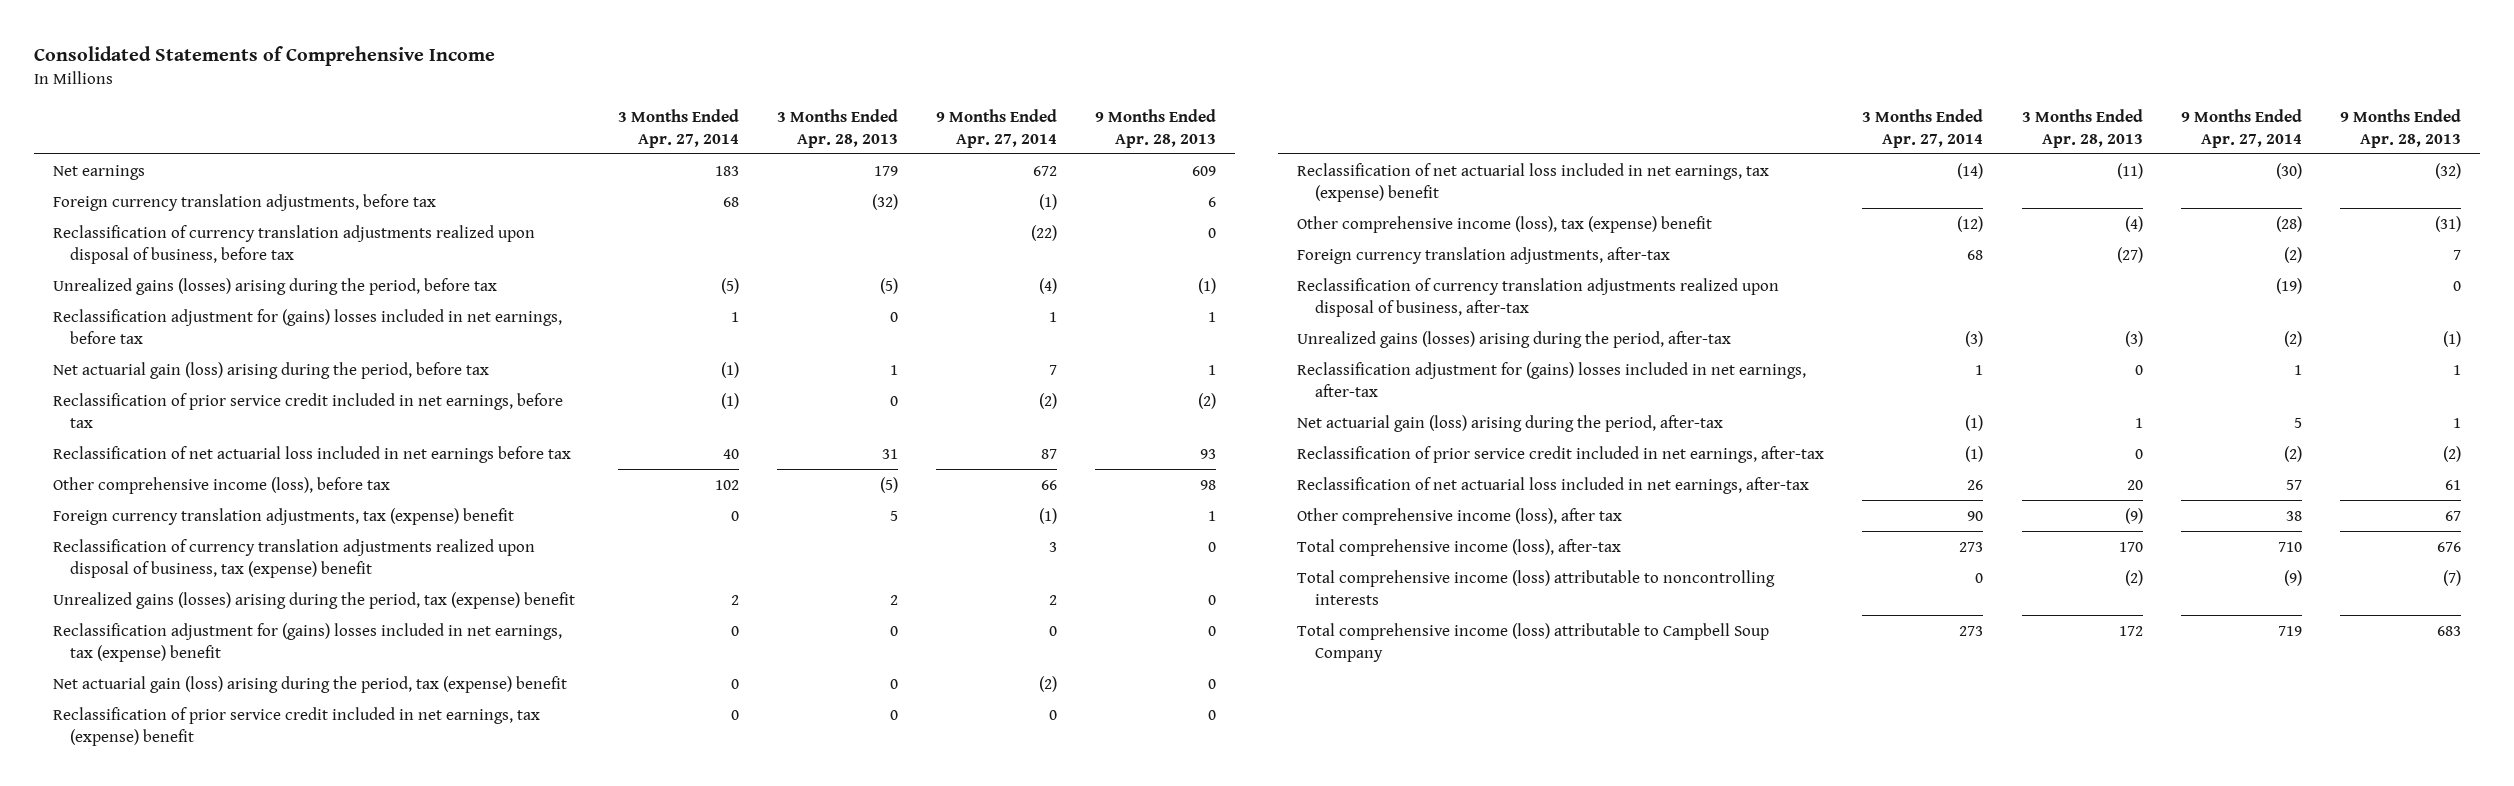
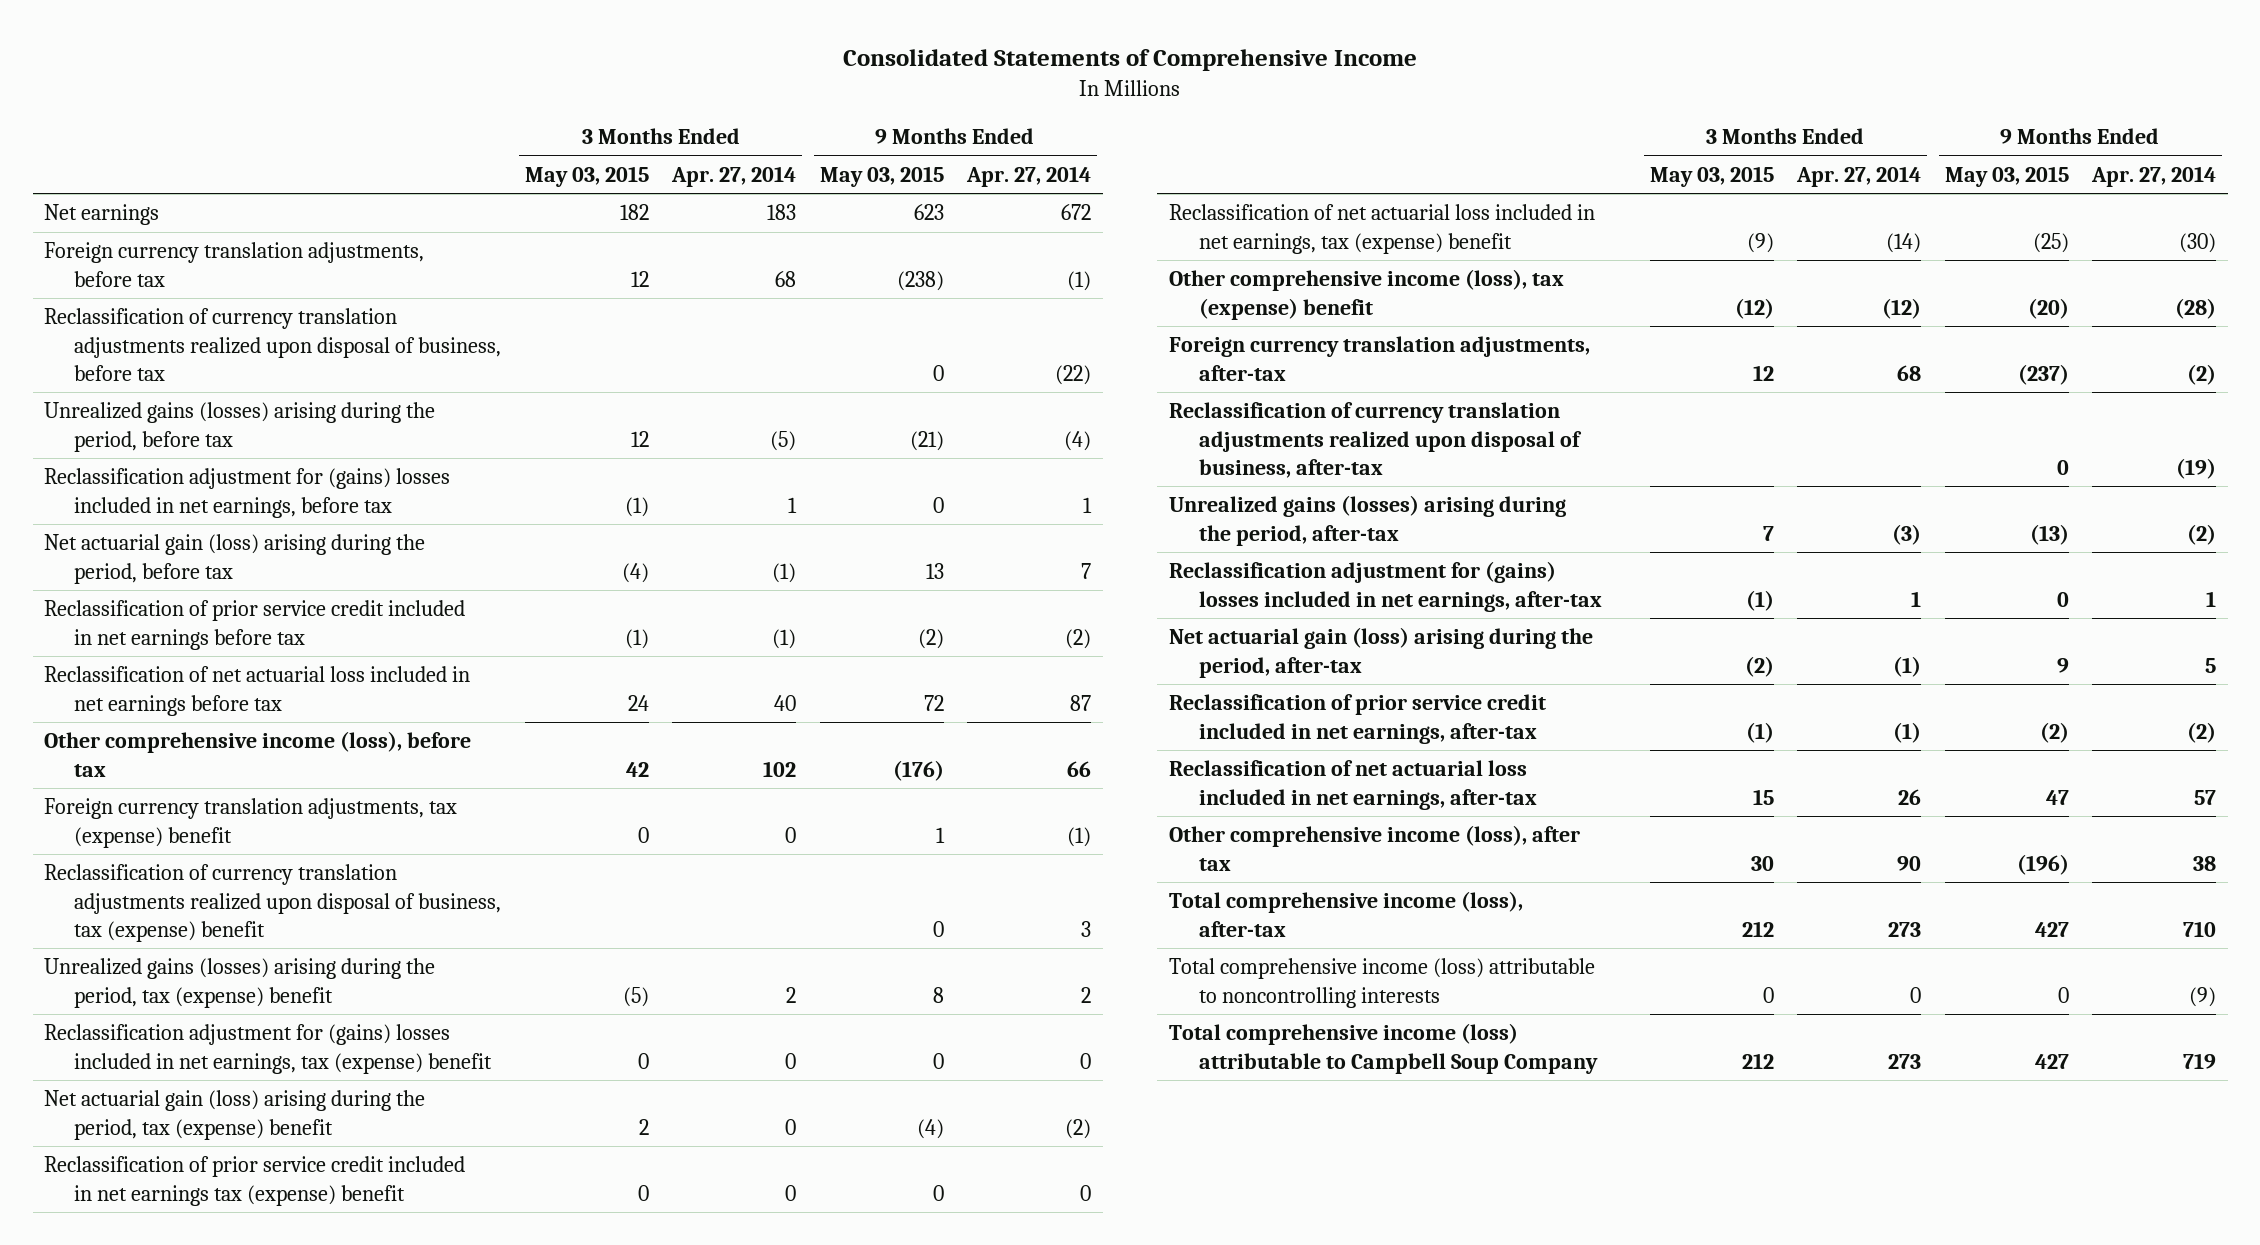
- | 3 Months Ended Apr. 27, 2014 | 3 Months Ended Apr. 28, 2013 | 9 Months Ended Apr. 27, 2014 | 9 Months Ended Apr. 28, 2013
+ | 3 Months Ended May 03, 2015 | 3 Months Ended Apr. 27, 2014 | 9 Months Ended May 03, 2015 | 9 Months Ended Apr. 27, 2014
- Reclassification of prior service credit included in net earnings, before tax | (1) | 0 | (2) | (2)
+ Reclassification of prior service credit included in net earnings before tax | (1) | (1) | (2) | (2)
- Reclassification of prior service credit included in net earnings, tax (expense) benefit | 0 | 0 | 0 | 0
+ Reclassification of prior service credit included in net earnings tax (expense) benefit | 0 | 0 | 0 | 0

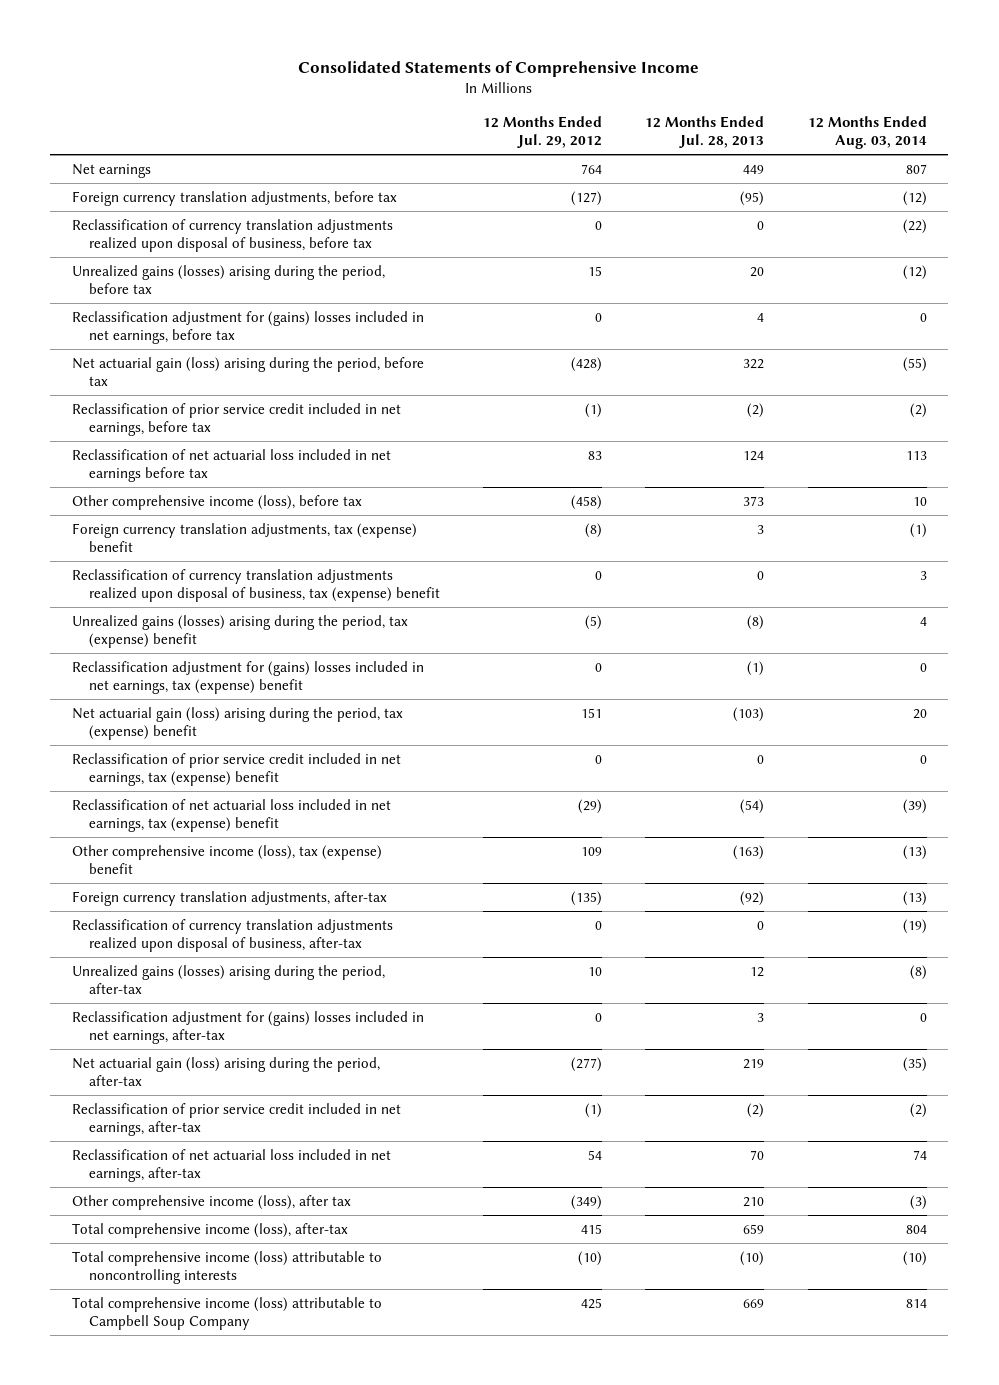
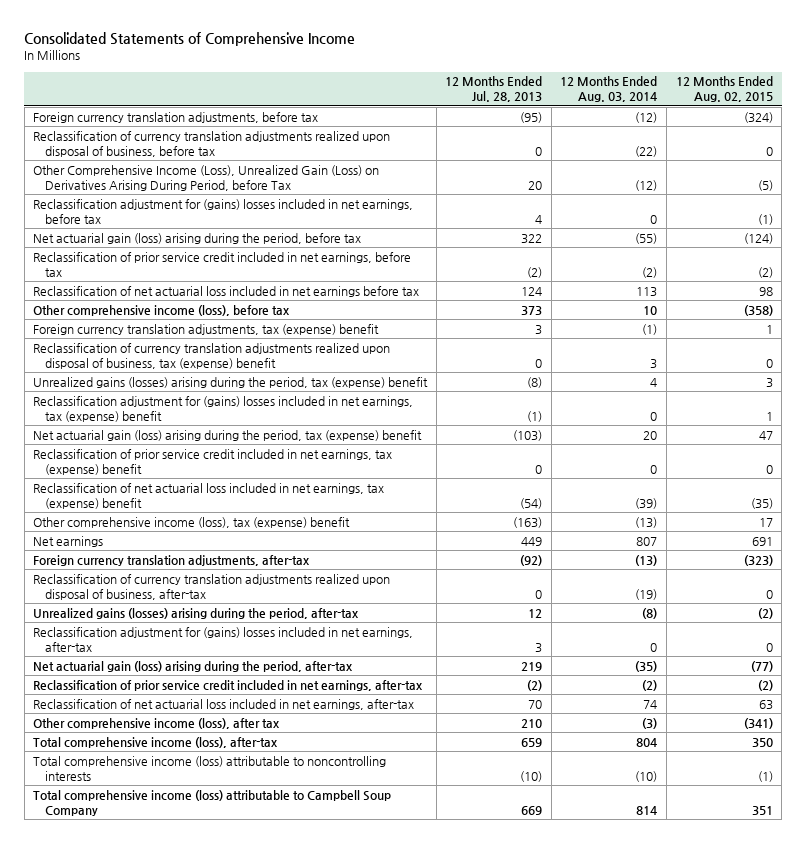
- | 12 Months Ended Jul. 29, 2012 | 12 Months Ended Jul. 28, 2013 | 12 Months Ended Aug. 03, 2014
+ | 12 Months Ended Jul. 28, 2013 | 12 Months Ended Aug. 03, 2014 | 12 Months Ended Aug. 02, 2015
- Unrealized gains (losses) arising during the period, before tax | 15 | 20 | (12)
+ Other Comprehensive Income (Loss), Unrealized Gain (Loss) on Derivatives Arising During Period, before Tax | 20 | (12) | (5)
moved down: Net earnings | 449 | 807 | 691

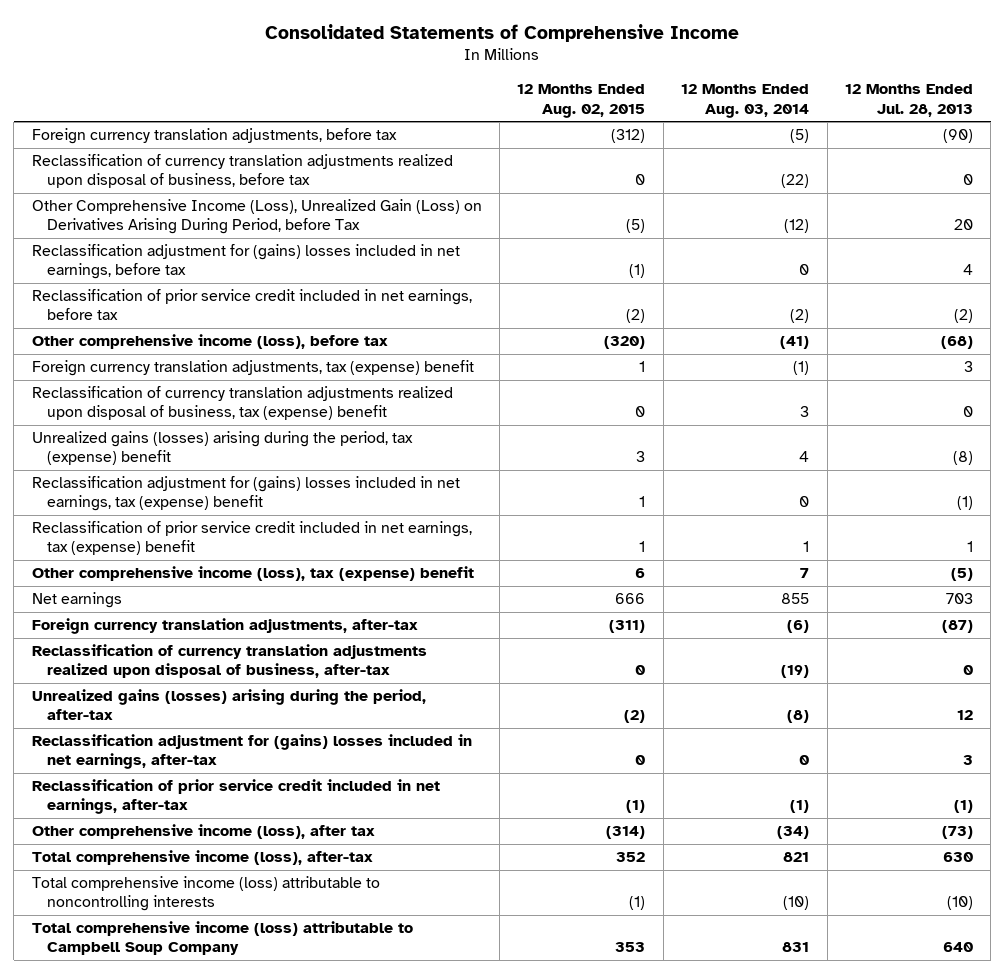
- | 12 Months Ended Jul. 28, 2013 | 12 Months Ended Aug. 03, 2014 | 12 Months Ended Aug. 02, 2015
+ | 12 Months Ended Aug. 02, 2015 | 12 Months Ended Aug. 03, 2014 | 12 Months Ended Jul. 28, 2013
- Foreign currency translation adjustments, before tax | (95) | (12) | (324)
+ Foreign currency translation adjustments, before tax | (312) | (5) | (90)
- Net actuarial gain (loss) arising during the period, before tax | 322 | (55) | (124)
- Reclassification of net actuarial loss included in net earnings before tax | 124 | 113 | 98
- Other comprehensive income (loss), before tax | 373 | 10 | (358)
+ Other comprehensive income (loss), before tax | (320) | (41) | (68)
- Net actuarial gain (loss) arising during the period, tax (expense) benefit | (103) | 20 | 47
- Reclassification of prior service credit included in net earnings, tax (expense) benefit | 0 | 0 | 0
- Reclassification of net actuarial loss included in net earnings, tax (expense) benefit | (54) | (39) | (35)
- Other comprehensive income (loss), tax (expense) benefit | (163) | (13) | 17
- Net earnings | 449 | 807 | 691
- Foreign currency translation adjustments, after-tax | (92) | (13) | (323)
+ Reclassification of prior service credit included in net earnings, tax (expense) benefit | 1 | 1 | 1
+ Other comprehensive income (loss), tax (expense) benefit | 6 | 7 | (5)
+ Net earnings | 666 | 855 | 703
+ Foreign currency translation adjustments, after-tax | (311) | (6) | (87)
- Net actuarial gain (loss) arising during the period, after-tax | 219 | (35) | (77)
- Reclassification of prior service credit included in net earnings, after-tax | (2) | (2) | (2)
- Reclassification of net actuarial loss included in net earnings, after-tax | 70 | 74 | 63
- Other comprehensive income (loss), after tax | 210 | (3) | (341)
- Total comprehensive income (loss), after-tax | 659 | 804 | 350
+ Reclassification of prior service credit included in net earnings, after-tax | (1) | (1) | (1)
+ Other comprehensive income (loss), after tax | (314) | (34) | (73)
+ Total comprehensive income (loss), after-tax | 352 | 821 | 630
- Total comprehensive income (loss) attributable to Campbell Soup Company | 669 | 814 | 351
+ Total comprehensive income (loss) attributable to Campbell Soup Company | 353 | 831 | 640

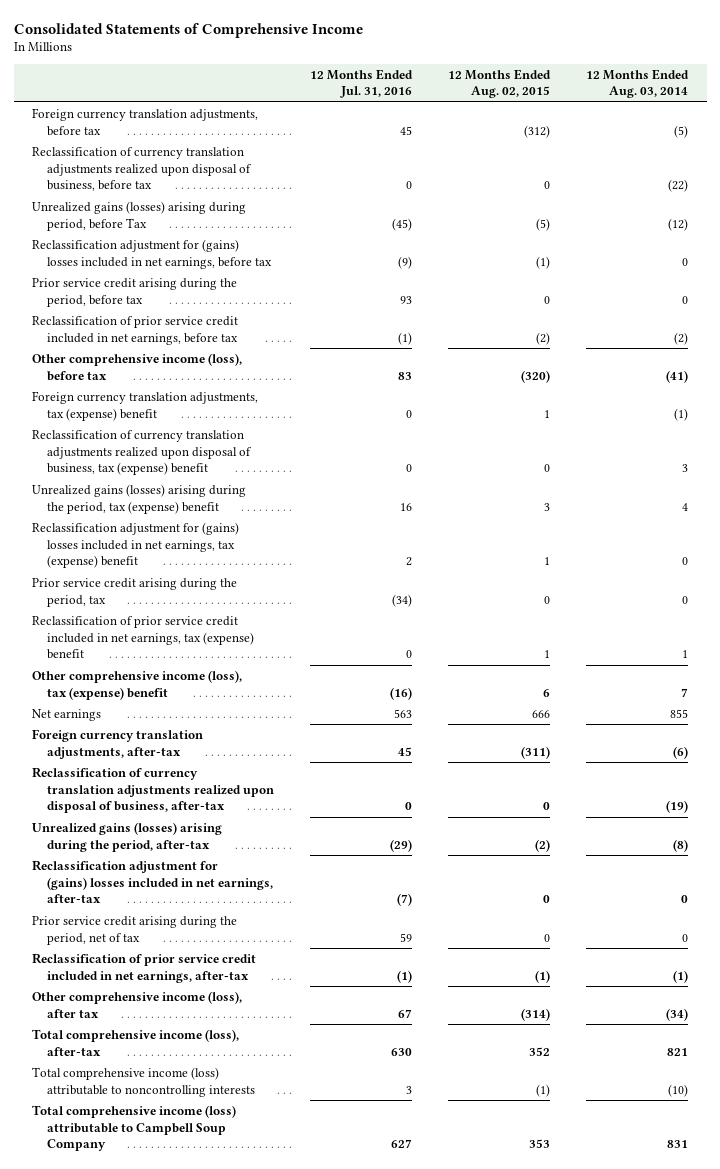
- | 12 Months Ended Aug. 02, 2015 | 12 Months Ended Aug. 03, 2014 | 12 Months Ended Jul. 28, 2013
+ | 12 Months Ended Jul. 31, 2016 | 12 Months Ended Aug. 02, 2015 | 12 Months Ended Aug. 03, 2014
- Other Comprehensive Income (Loss), Unrealized Gain (Loss) on Derivatives Arising During Period, before Tax | (5) | (12) | 20
+ Unrealized gains (losses) arising during period, before Tax | (45) | (5) | (12)
+ Prior service credit arising during the period, before tax | 93 | 0 | 0
+ Prior service credit arising during the period, tax | (34) | 0 | 0
+ Prior service credit arising during the period, net of tax | 59 | 0 | 0

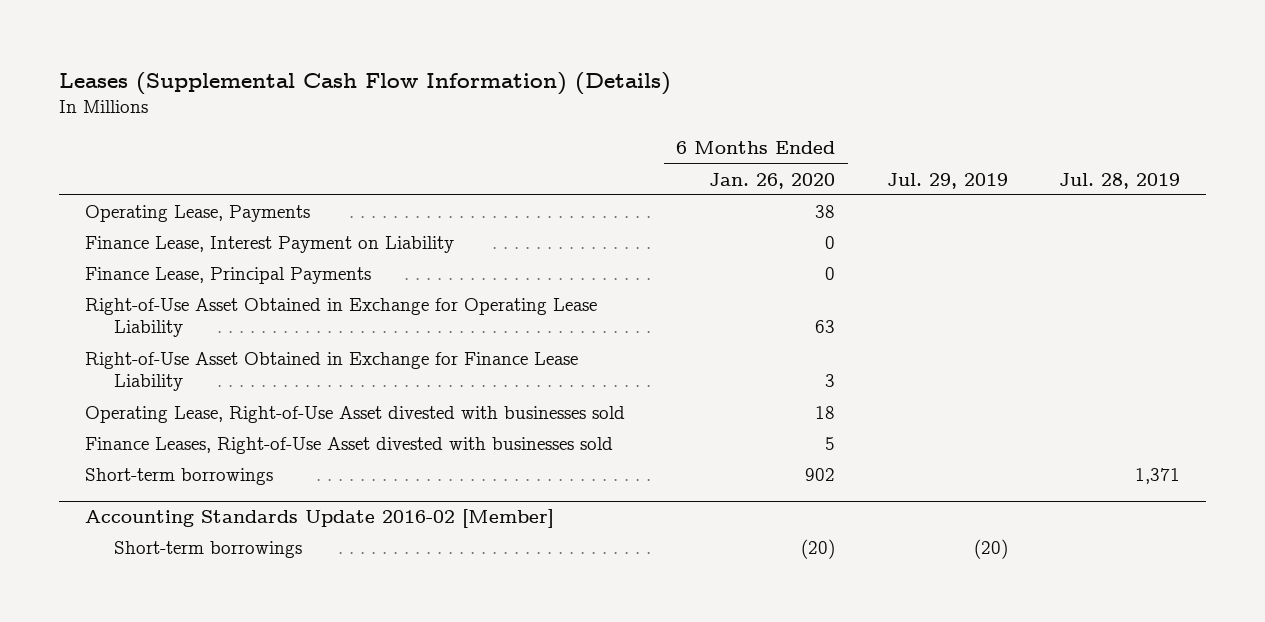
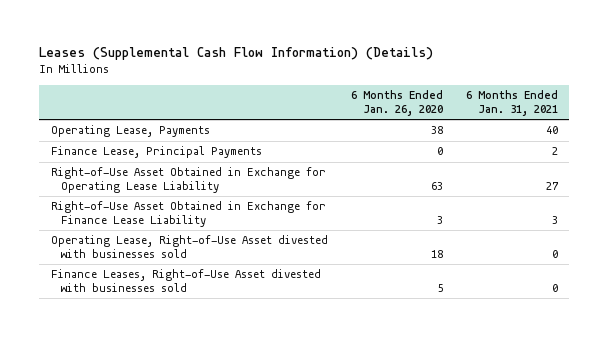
- | 6 Months Ended Jan. 26, 2020 | Jul. 29, 2019 | Jul. 28, 2019
+ | 6 Months Ended Jan. 26, 2020 | 6 Months Ended Jan. 31, 2021
- Finance Lease, Interest Payment on Liability | 0 | |
- Short-term borrowings | 902 | | 1,371
- Accounting Standards Update 2016-02 [Member]
- Short-term borrowings | (20) | (20) |

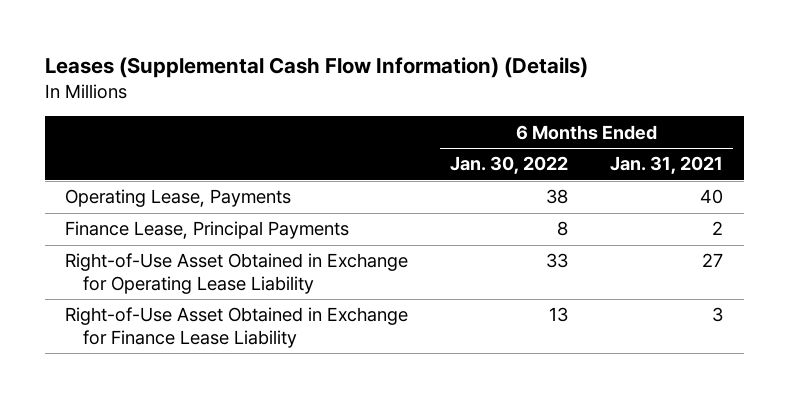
- | 6 Months Ended Jan. 26, 2020 | 6 Months Ended Jan. 31, 2021
+ | 6 Months Ended Jan. 30, 2022 | 6 Months Ended Jan. 31, 2021
- Operating Lease, Right-of-Use Asset divested with businesses sold | 18 | 0
- Finance Leases, Right-of-Use Asset divested with businesses sold | 5 | 0

